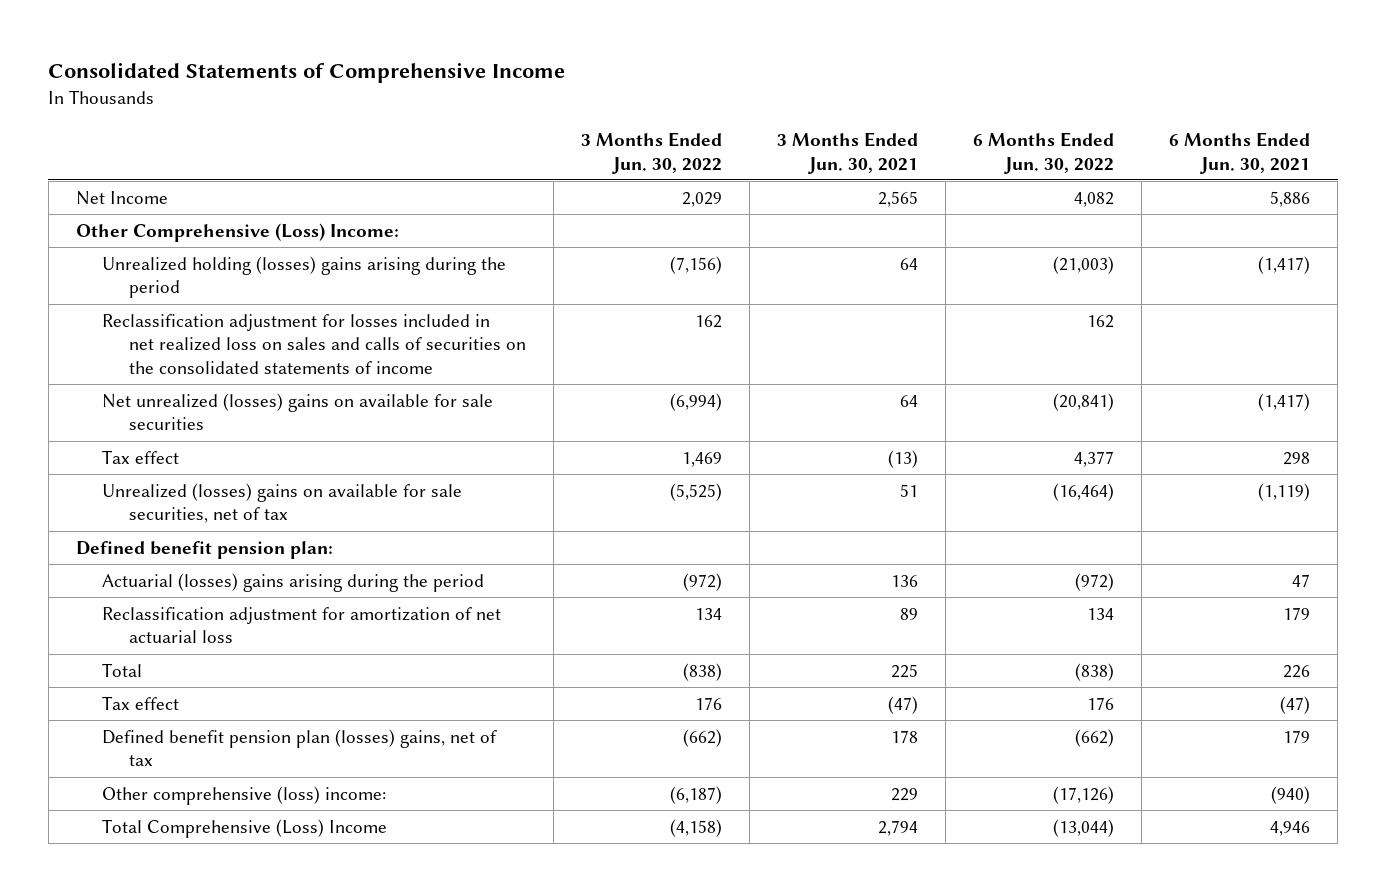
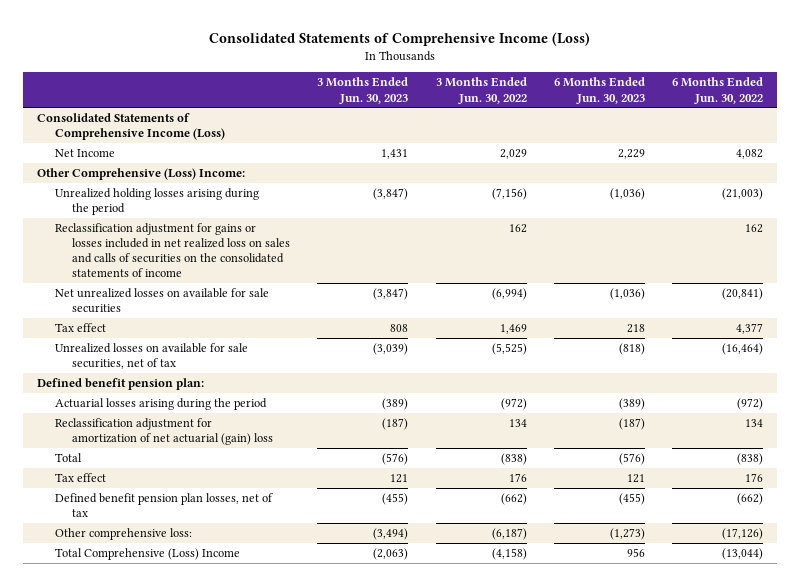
- Consolidated Statements of Comprehensive Income
+ Consolidated Statements of Comprehensive Income (Loss)
- | 3 Months Ended Jun. 30, 2022 | 3 Months Ended Jun. 30, 2021 | 6 Months Ended Jun. 30, 2022 | 6 Months Ended Jun. 30, 2021
+ | 3 Months Ended Jun. 30, 2023 | 3 Months Ended Jun. 30, 2022 | 6 Months Ended Jun. 30, 2023 | 6 Months Ended Jun. 30, 2022
+ Consolidated Statements of Comprehensive Income (Loss)
- Unrealized holding (losses) gains arising during the period | (7,156) | 64 | (21,003) | (1,417)
- Reclassification adjustment for losses included in net realized loss on sales and calls of securities on the consolidated statements of income | 162 | | 162 |
- Net unrealized (losses) gains on available for sale securities | (6,994) | 64 | (20,841) | (1,417)
+ Unrealized holding losses arising during the period | (3,847) | (7,156) | (1,036) | (21,003)
+ Reclassification adjustment for gains or losses included in net realized loss on sales and calls of securities on the consolidated statements of income | | 162 | | 162
+ Net unrealized losses on available for sale securities | (3,847) | (6,994) | (1,036) | (20,841)
- Unrealized (losses) gains on available for sale securities, net of tax | (5,525) | 51 | (16,464) | (1,119)
+ Unrealized losses on available for sale securities, net of tax | (3,039) | (5,525) | (818) | (16,464)
- Actuarial (losses) gains arising during the period | (972) | 136 | (972) | 47
- Reclassification adjustment for amortization of net actuarial loss | 134 | 89 | 134 | 179
+ Actuarial losses arising during the period | (389) | (972) | (389) | (972)
+ Reclassification adjustment for amortization of net actuarial (gain) loss | (187) | 134 | (187) | 134
- Defined benefit pension plan (losses) gains, net of tax | (662) | 178 | (662) | 179
- Other comprehensive (loss) income: | (6,187) | 229 | (17,126) | (940)
+ Defined benefit pension plan losses, net of tax | (455) | (662) | (455) | (662)
+ Other comprehensive loss: | (3,494) | (6,187) | (1,273) | (17,126)

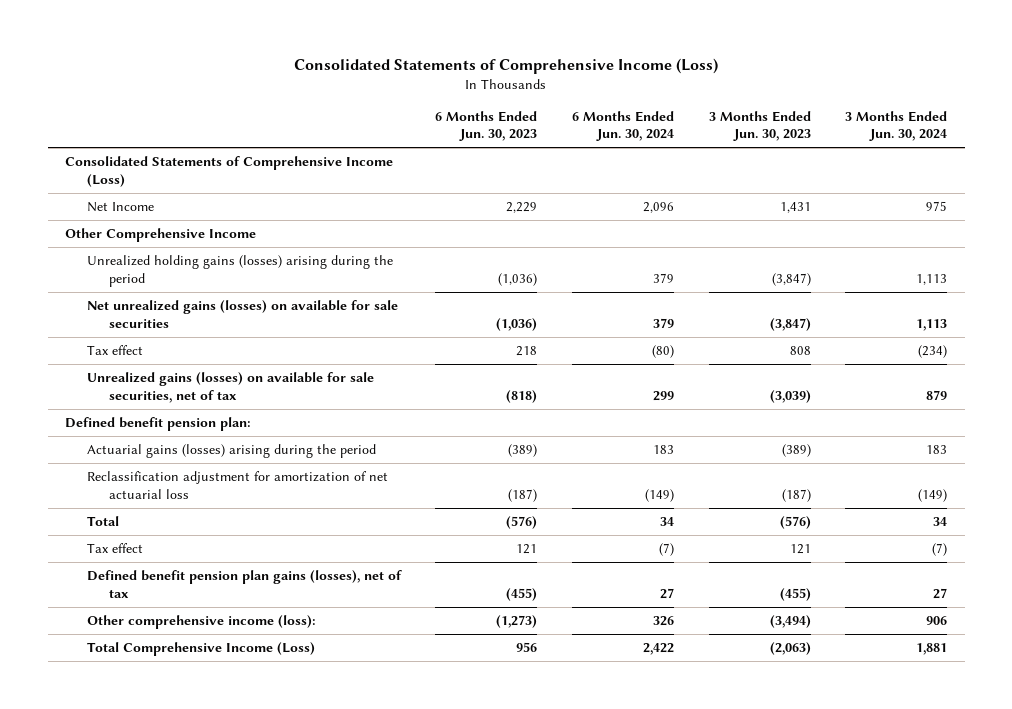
- | 3 Months Ended Jun. 30, 2023 | 3 Months Ended Jun. 30, 2022 | 6 Months Ended Jun. 30, 2023 | 6 Months Ended Jun. 30, 2022
+ | 6 Months Ended Jun. 30, 2023 | 6 Months Ended Jun. 30, 2024 | 3 Months Ended Jun. 30, 2023 | 3 Months Ended Jun. 30, 2024
- Other Comprehensive (Loss) Income:
- Unrealized holding losses arising during the period | (3,847) | (7,156) | (1,036) | (21,003)
- Reclassification adjustment for gains or losses included in net realized loss on sales and calls of securities on the consolidated statements of income | | 162 | | 162
- Net unrealized losses on available for sale securities | (3,847) | (6,994) | (1,036) | (20,841)
+ Other Comprehensive Income
+ Unrealized holding gains (losses) arising during the period | (1,036) | 379 | (3,847) | 1,113
+ Net unrealized gains (losses) on available for sale securities | (1,036) | 379 | (3,847) | 1,113
- Unrealized losses on available for sale securities, net of tax | (3,039) | (5,525) | (818) | (16,464)
+ Unrealized gains (losses) on available for sale securities, net of tax | (818) | 299 | (3,039) | 879
- Actuarial losses arising during the period | (389) | (972) | (389) | (972)
- Reclassification adjustment for amortization of net actuarial (gain) loss | (187) | 134 | (187) | 134
+ Actuarial gains (losses) arising during the period | (389) | 183 | (389) | 183
+ Reclassification adjustment for amortization of net actuarial loss | (187) | (149) | (187) | (149)
- Defined benefit pension plan losses, net of tax | (455) | (662) | (455) | (662)
- Other comprehensive loss: | (3,494) | (6,187) | (1,273) | (17,126)
- Total Comprehensive (Loss) Income | (2,063) | (4,158) | 956 | (13,044)
+ Defined benefit pension plan gains (losses), net of tax | (455) | 27 | (455) | 27
+ Other comprehensive income (loss): | (1,273) | 326 | (3,494) | 906
+ Total Comprehensive Income (Loss) | 956 | 2,422 | (2,063) | 1,881

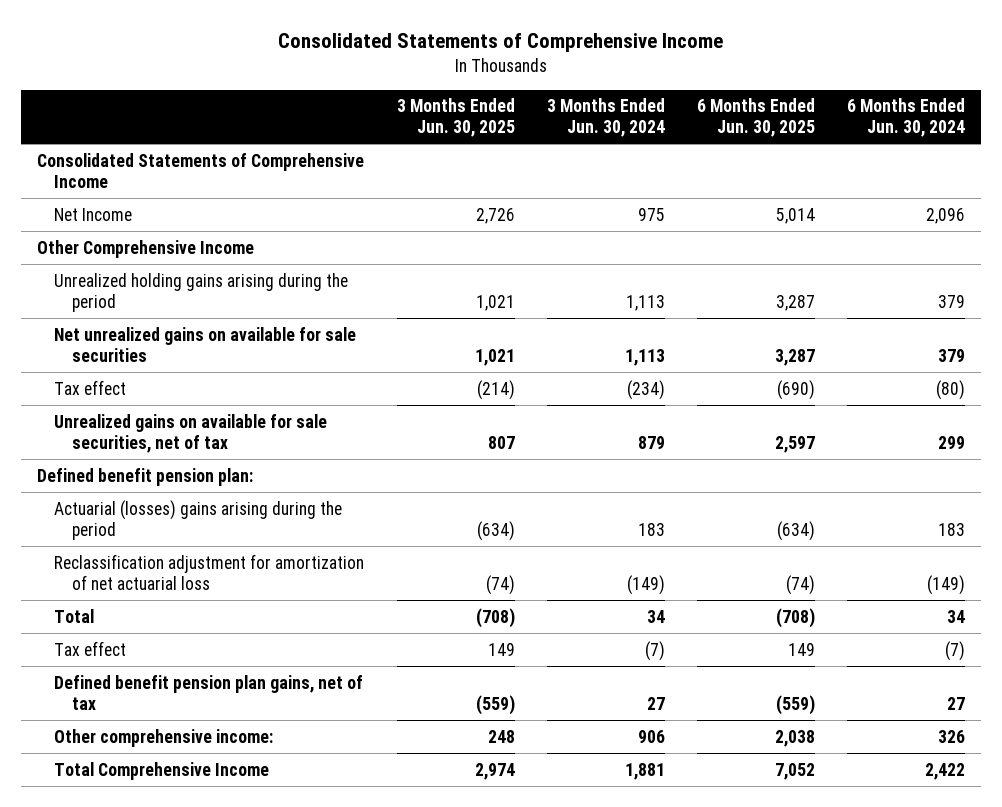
- Consolidated Statements of Comprehensive Income (Loss)
+ Consolidated Statements of Comprehensive Income
- | 6 Months Ended Jun. 30, 2023 | 6 Months Ended Jun. 30, 2024 | 3 Months Ended Jun. 30, 2023 | 3 Months Ended Jun. 30, 2024
+ | 3 Months Ended Jun. 30, 2025 | 3 Months Ended Jun. 30, 2024 | 6 Months Ended Jun. 30, 2025 | 6 Months Ended Jun. 30, 2024
- Consolidated Statements of Comprehensive Income (Loss)
+ Consolidated Statements of Comprehensive Income
- Unrealized holding gains (losses) arising during the period | (1,036) | 379 | (3,847) | 1,113
- Net unrealized gains (losses) on available for sale securities | (1,036) | 379 | (3,847) | 1,113
+ Unrealized holding gains arising during the period | 1,021 | 1,113 | 3,287 | 379
+ Net unrealized gains on available for sale securities | 1,021 | 1,113 | 3,287 | 379
- Unrealized gains (losses) on available for sale securities, net of tax | (818) | 299 | (3,039) | 879
+ Unrealized gains on available for sale securities, net of tax | 807 | 879 | 2,597 | 299
- Actuarial gains (losses) arising during the period | (389) | 183 | (389) | 183
+ Actuarial (losses) gains arising during the period | (634) | 183 | (634) | 183
- Defined benefit pension plan gains (losses), net of tax | (455) | 27 | (455) | 27
- Other comprehensive income (loss): | (1,273) | 326 | (3,494) | 906
- Total Comprehensive Income (Loss) | 956 | 2,422 | (2,063) | 1,881
+ Defined benefit pension plan gains, net of tax | (559) | 27 | (559) | 27
+ Other comprehensive income: | 248 | 906 | 2,038 | 326
+ Total Comprehensive Income | 2,974 | 1,881 | 7,052 | 2,422

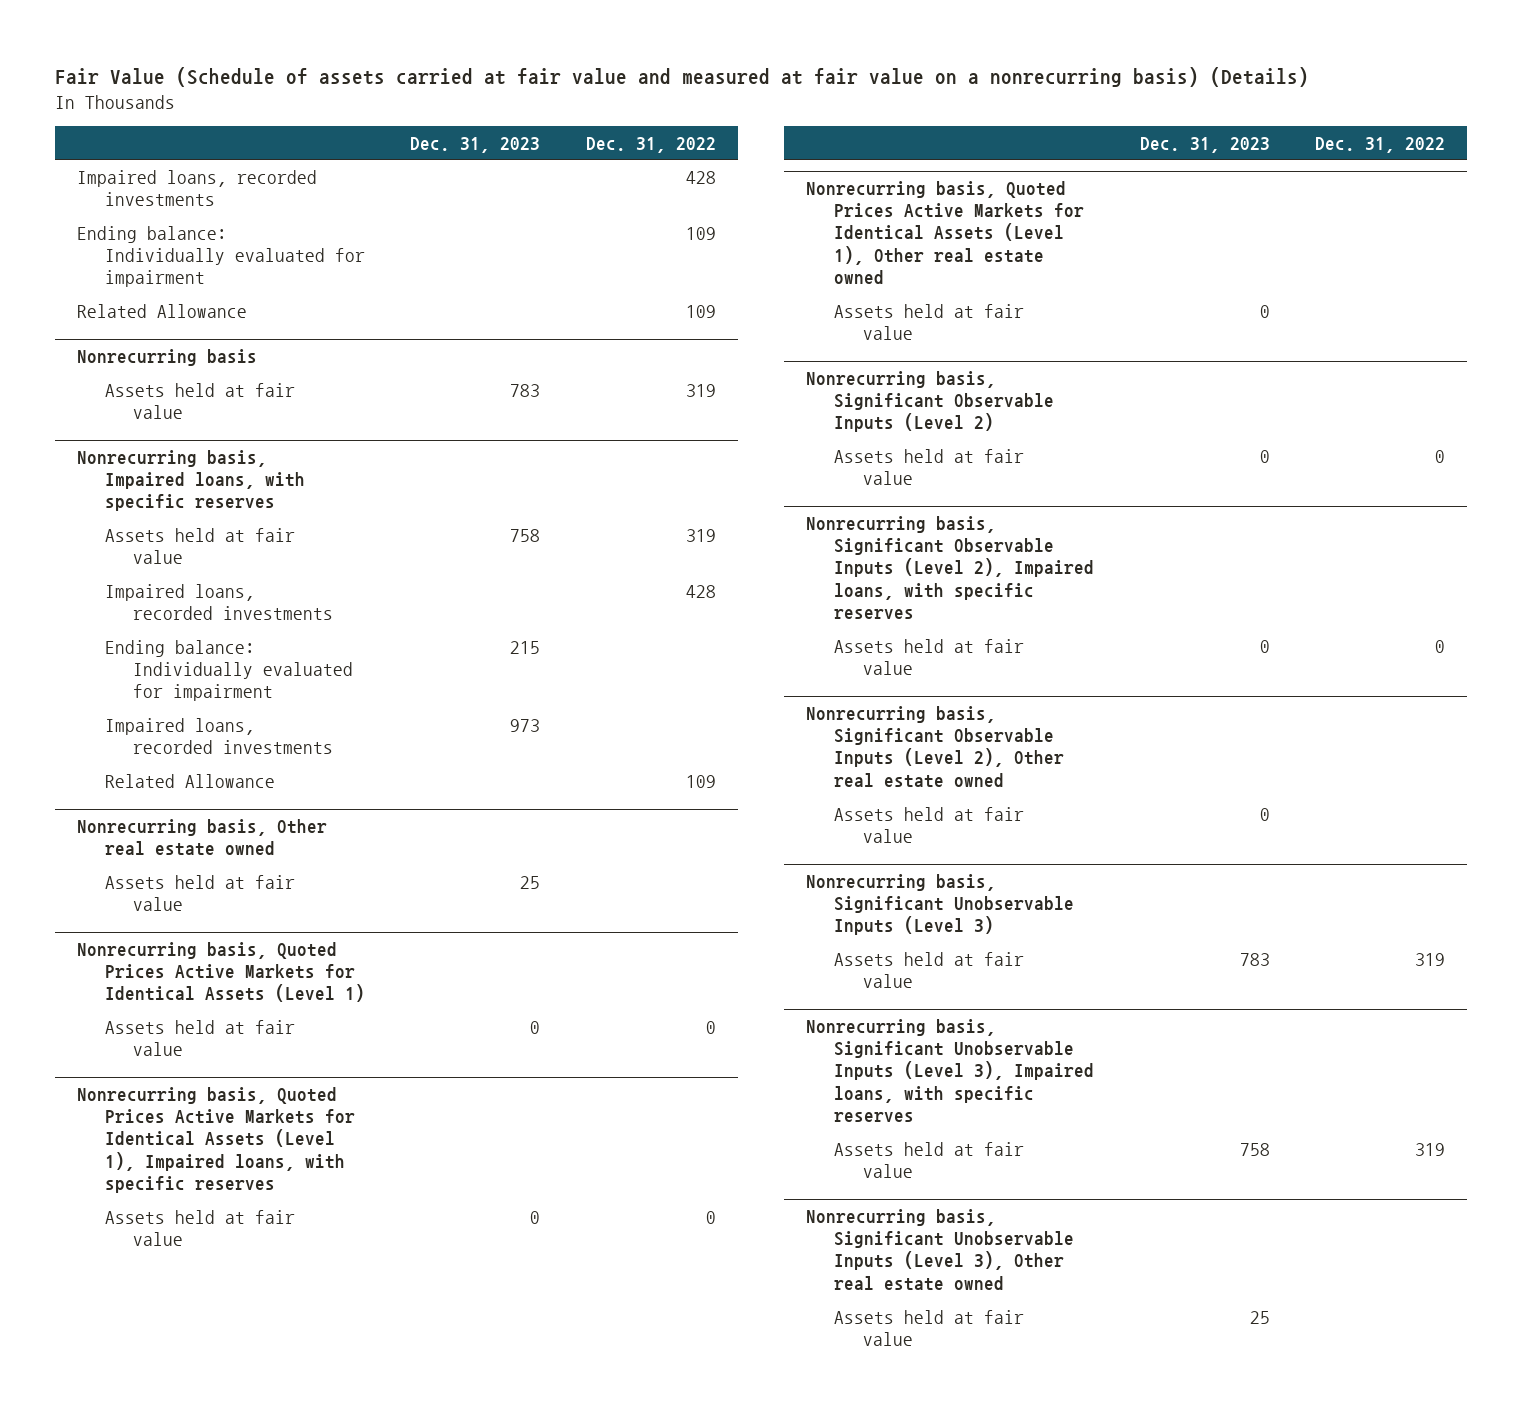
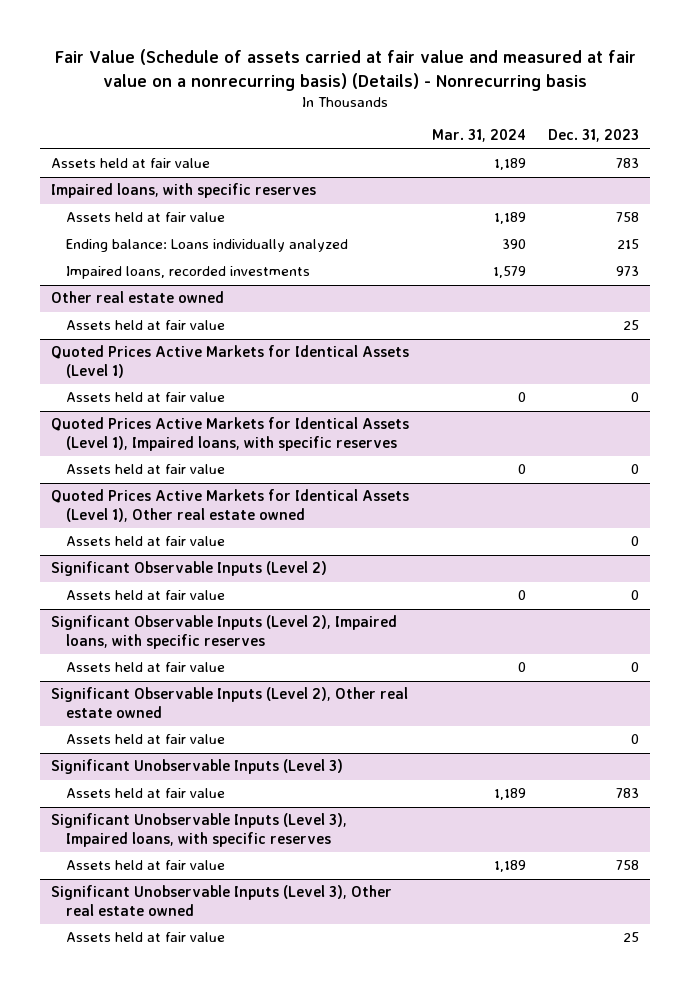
- Fair Value (Schedule of assets carried at fair value and measured at fair value on a nonrecurring basis) (Details)
+ Fair Value (Schedule of assets carried at fair value and measured at fair value on a nonrecurring basis) (Details) - Nonrecurring basis
- | Dec. 31, 2023 | Dec. 31, 2022
+ | Mar. 31, 2024 | Dec. 31, 2023
- Impaired loans, recorded investments | | 428
- Ending balance: Individually evaluated for impairment | | 109
- Related Allowance | | 109
- Nonrecurring basis
- Nonrecurring basis, Impaired loans, with specific reserves
+ Impaired loans, with specific reserves
- Impaired loans, recorded investments | | 428
- Ending balance: Individually evaluated for impairment | 215 |
+ Ending balance: Loans individually analyzed | 390 | 215
- Related Allowance | | 109
- Nonrecurring basis, Other real estate owned
+ Other real estate owned
- Nonrecurring basis, Quoted Prices Active Markets for Identical Assets (Level 1)
+ Quoted Prices Active Markets for Identical Assets (Level 1)
- Nonrecurring basis, Quoted Prices Active Markets for Identical Assets (Level 1), Impaired loans, with specific reserves
+ Quoted Prices Active Markets for Identical Assets (Level 1), Impaired loans, with specific reserves
- Nonrecurring basis, Quoted Prices Active Markets for Identical Assets (Level 1), Other real estate owned
+ Quoted Prices Active Markets for Identical Assets (Level 1), Other real estate owned
- Nonrecurring basis, Significant Observable Inputs (Level 2)
+ Significant Observable Inputs (Level 2)
- Nonrecurring basis, Significant Observable Inputs (Level 2), Impaired loans, with specific reserves
+ Significant Observable Inputs (Level 2), Impaired loans, with specific reserves
- Nonrecurring basis, Significant Observable Inputs (Level 2), Other real estate owned
+ Significant Observable Inputs (Level 2), Other real estate owned
- Nonrecurring basis, Significant Unobservable Inputs (Level 3)
+ Significant Unobservable Inputs (Level 3)
- Nonrecurring basis, Significant Unobservable Inputs (Level 3), Impaired loans, with specific reserves
+ Significant Unobservable Inputs (Level 3), Impaired loans, with specific reserves
- Nonrecurring basis, Significant Unobservable Inputs (Level 3), Other real estate owned
+ Significant Unobservable Inputs (Level 3), Other real estate owned

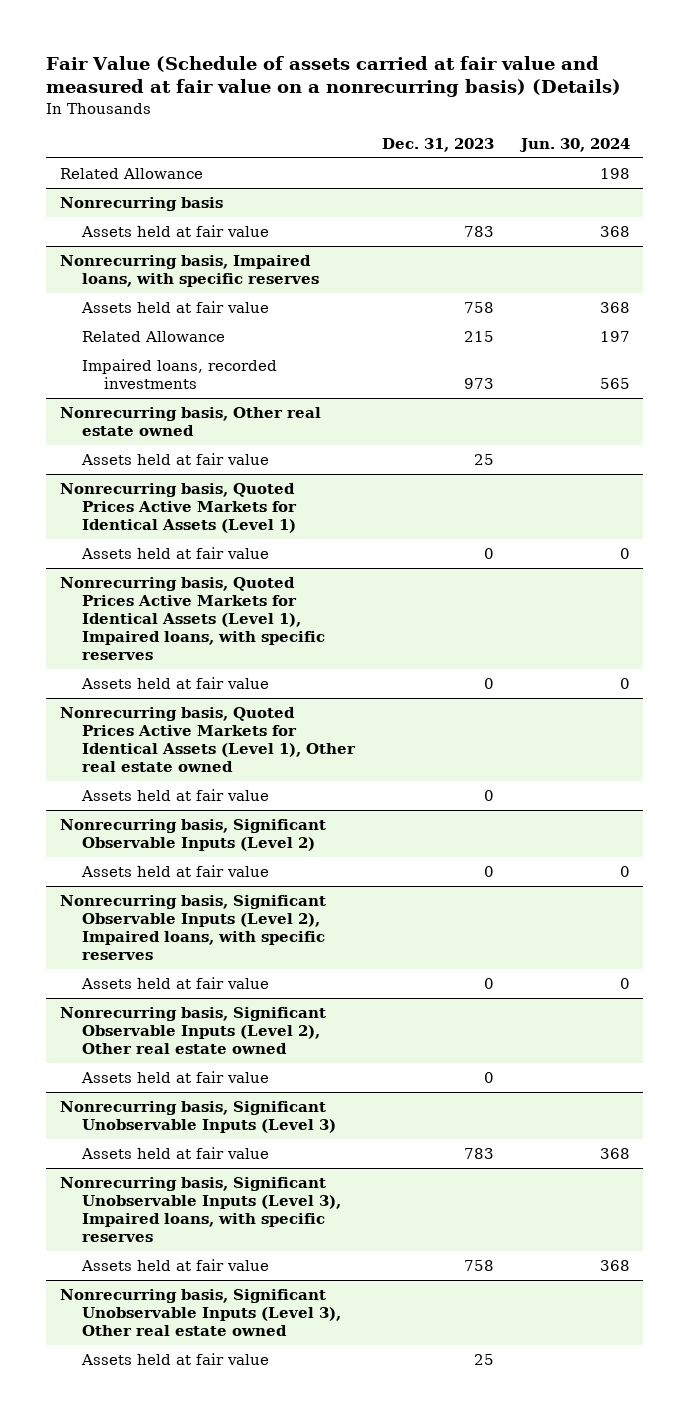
- Fair Value (Schedule of assets carried at fair value and measured at fair value on a nonrecurring basis) (Details) - Nonrecurring basis
+ Fair Value (Schedule of assets carried at fair value and measured at fair value on a nonrecurring basis) (Details)
- | Mar. 31, 2024 | Dec. 31, 2023
+ | Dec. 31, 2023 | Jun. 30, 2024
+ Related Allowance | | 198
+ Nonrecurring basis
- Impaired loans, with specific reserves
+ Nonrecurring basis, Impaired loans, with specific reserves
- Ending balance: Loans individually analyzed | 390 | 215
+ Related Allowance | 215 | 197
- Other real estate owned
+ Nonrecurring basis, Other real estate owned
- Quoted Prices Active Markets for Identical Assets (Level 1)
+ Nonrecurring basis, Quoted Prices Active Markets for Identical Assets (Level 1)
- Quoted Prices Active Markets for Identical Assets (Level 1), Impaired loans, with specific reserves
+ Nonrecurring basis, Quoted Prices Active Markets for Identical Assets (Level 1), Impaired loans, with specific reserves
- Quoted Prices Active Markets for Identical Assets (Level 1), Other real estate owned
+ Nonrecurring basis, Quoted Prices Active Markets for Identical Assets (Level 1), Other real estate owned
- Significant Observable Inputs (Level 2)
+ Nonrecurring basis, Significant Observable Inputs (Level 2)
- Significant Observable Inputs (Level 2), Impaired loans, with specific reserves
+ Nonrecurring basis, Significant Observable Inputs (Level 2), Impaired loans, with specific reserves
- Significant Observable Inputs (Level 2), Other real estate owned
+ Nonrecurring basis, Significant Observable Inputs (Level 2), Other real estate owned
- Significant Unobservable Inputs (Level 3)
+ Nonrecurring basis, Significant Unobservable Inputs (Level 3)
- Significant Unobservable Inputs (Level 3), Impaired loans, with specific reserves
+ Nonrecurring basis, Significant Unobservable Inputs (Level 3), Impaired loans, with specific reserves
- Significant Unobservable Inputs (Level 3), Other real estate owned
+ Nonrecurring basis, Significant Unobservable Inputs (Level 3), Other real estate owned

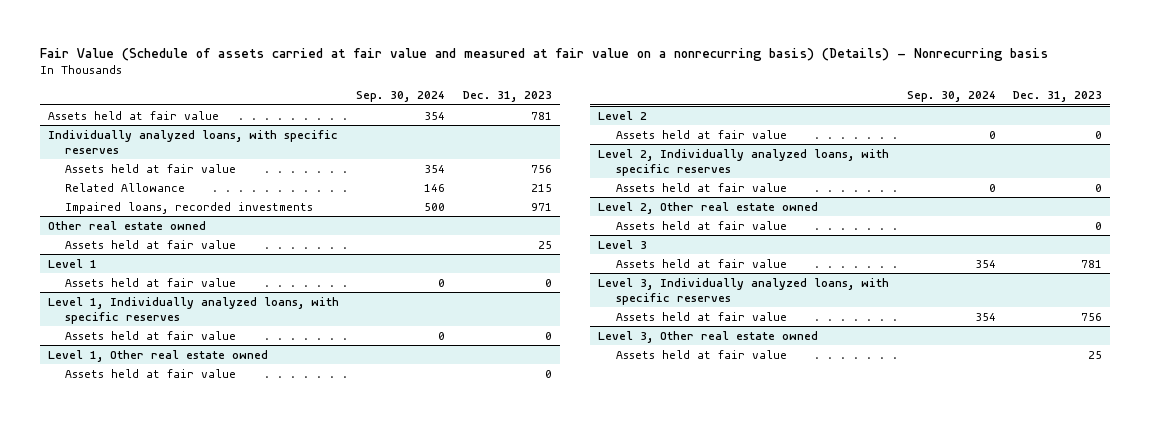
- Fair Value (Schedule of assets carried at fair value and measured at fair value on a nonrecurring basis) (Details)
+ Fair Value (Schedule of assets carried at fair value and measured at fair value on a nonrecurring basis) (Details) - Nonrecurring basis
- | Dec. 31, 2023 | Jun. 30, 2024
+ | Sep. 30, 2024 | Dec. 31, 2023
- Related Allowance | | 198
- Nonrecurring basis
- Assets held at fair value | 783 | 368
- Nonrecurring basis, Impaired loans, with specific reserves
- Assets held at fair value | 758 | 368
+ Assets held at fair value | 354 | 781
+ Individually analyzed loans, with specific reserves
+ Assets held at fair value | 354 | 756
- Impaired loans, recorded investments | 973 | 565
- Nonrecurring basis, Other real estate owned
+ Impaired loans, recorded investments | 500 | 971
+ Other real estate owned
- Nonrecurring basis, Quoted Prices Active Markets for Identical Assets (Level 1)
+ Level 1
- Nonrecurring basis, Quoted Prices Active Markets for Identical Assets (Level 1), Impaired loans, with specific reserves
+ Level 1, Individually analyzed loans, with specific reserves
- Nonrecurring basis, Quoted Prices Active Markets for Identical Assets (Level 1), Other real estate owned
+ Level 1, Other real estate owned
- Nonrecurring basis, Significant Observable Inputs (Level 2)
+ Level 2
- Nonrecurring basis, Significant Observable Inputs (Level 2), Impaired loans, with specific reserves
+ Level 2, Individually analyzed loans, with specific reserves
- Nonrecurring basis, Significant Observable Inputs (Level 2), Other real estate owned
+ Level 2, Other real estate owned
- Nonrecurring basis, Significant Unobservable Inputs (Level 3)
- Assets held at fair value | 783 | 368
- Nonrecurring basis, Significant Unobservable Inputs (Level 3), Impaired loans, with specific reserves
- Assets held at fair value | 758 | 368
- Nonrecurring basis, Significant Unobservable Inputs (Level 3), Other real estate owned
+ Level 3
+ Assets held at fair value | 354 | 781
+ Level 3, Individually analyzed loans, with specific reserves
+ Assets held at fair value | 354 | 756
+ Level 3, Other real estate owned

